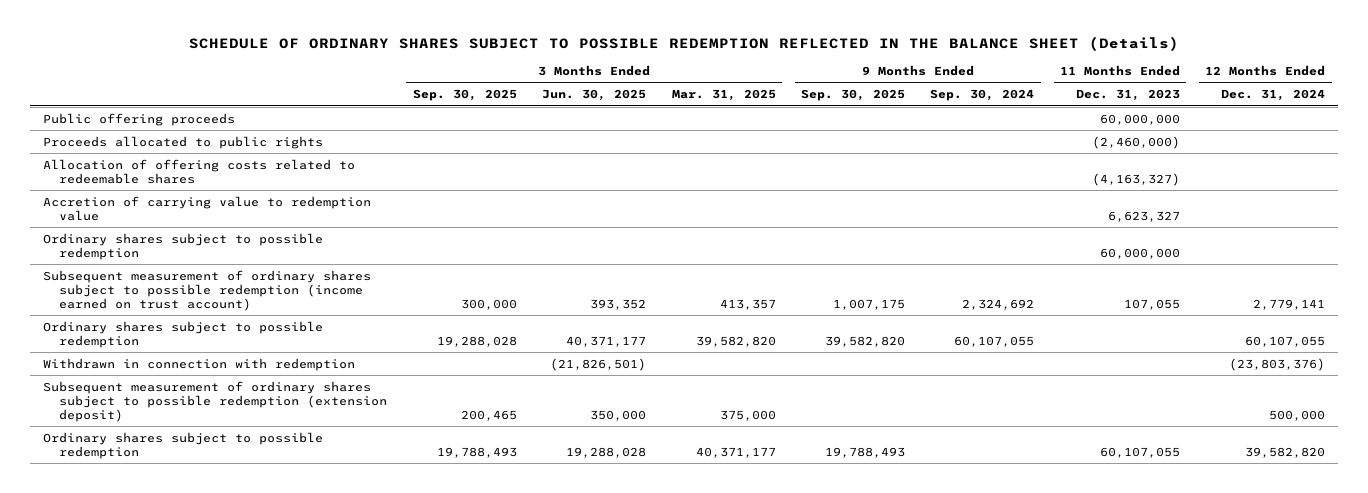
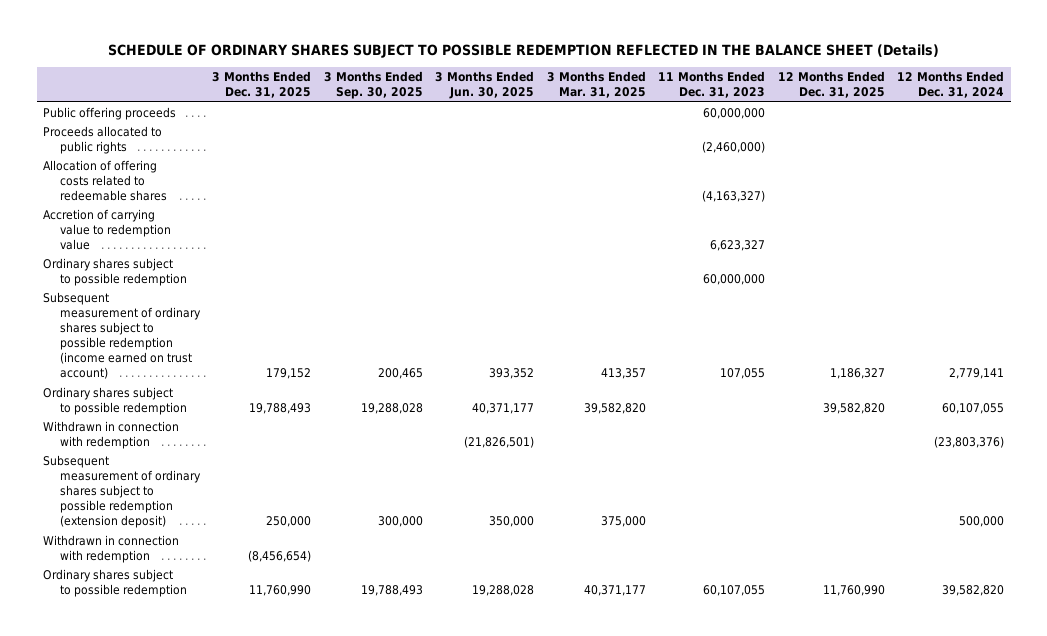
- | 3 Months Ended Sep. 30, 2025 | 3 Months Ended Jun. 30, 2025 | 3 Months Ended Mar. 31, 2025 | 9 Months Ended Sep. 30, 2025 | 9 Months Ended Sep. 30, 2024 | 11 Months Ended Dec. 31, 2023 | 12 Months Ended Dec. 31, 2024
+ | 3 Months Ended Dec. 31, 2025 | 3 Months Ended Sep. 30, 2025 | 3 Months Ended Jun. 30, 2025 | 3 Months Ended Mar. 31, 2025 | 11 Months Ended Dec. 31, 2023 | 12 Months Ended Dec. 31, 2025 | 12 Months Ended Dec. 31, 2024
- Subsequent measurement of ordinary shares subject to possible redemption (income earned on trust account) | 300,000 | 393,352 | 413,357 | 1,007,175 | 2,324,692 | 107,055 | 2,779,141
+ Subsequent measurement of ordinary shares subject to possible redemption (income earned on trust account) | 179,152 | 200,465 | 393,352 | 413,357 | 107,055 | 1,186,327 | 2,779,141
- Subsequent measurement of ordinary shares subject to possible redemption (extension deposit) | 200,465 | 350,000 | 375,000 | | | | 500,000
+ Subsequent measurement of ordinary shares subject to possible redemption (extension deposit) | 250,000 | 300,000 | 350,000 | 375,000 | | | 500,000
+ Withdrawn in connection with redemption | (8,456,654) | | | | | |

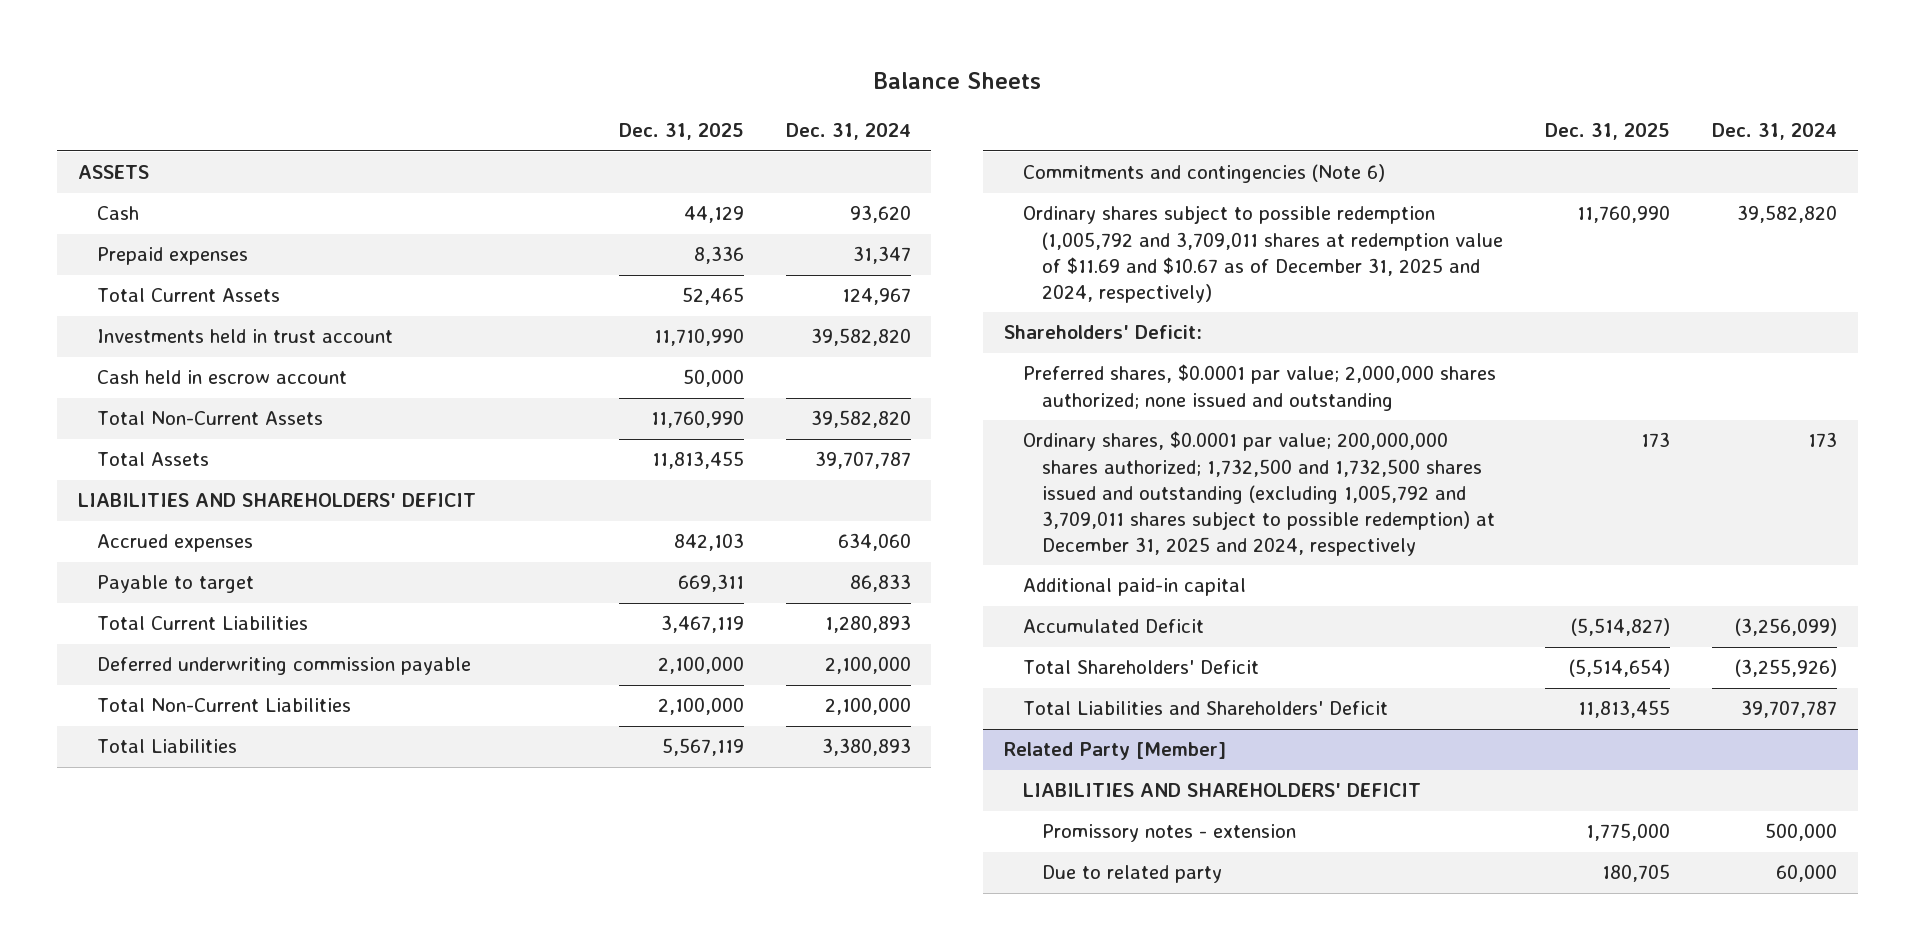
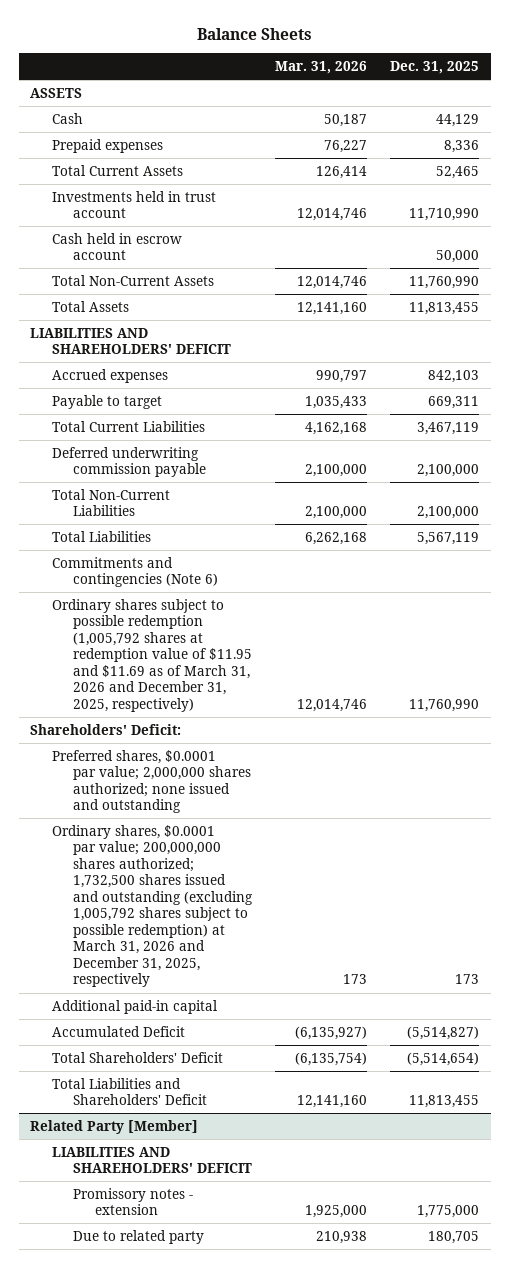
- | Dec. 31, 2025 | Dec. 31, 2024
+ | Mar. 31, 2026 | Dec. 31, 2025
- Ordinary shares subject to possible redemption (1,005,792 and 3,709,011 shares at redemption value of $11.69 and $10.67 as of December 31, 2025 and 2024, respectively) | 11,760,990 | 39,582,820
+ Ordinary shares subject to possible redemption (1,005,792 shares at redemption value of $11.95 and $11.69 as of March 31, 2026 and December 31, 2025, respectively) | 12,014,746 | 11,760,990
- Ordinary shares, $0.0001 par value; 200,000,000 shares authorized; 1,732,500 and 1,732,500 shares issued and outstanding (excluding 1,005,792 and 3,709,011 shares subject to possible redemption) at December 31, 2025 and 2024, respectively | 173 | 173
+ Ordinary shares, $0.0001 par value; 200,000,000 shares authorized; 1,732,500 shares issued and outstanding (excluding 1,005,792 shares subject to possible redemption) at March 31, 2026 and December 31, 2025, respectively | 173 | 173

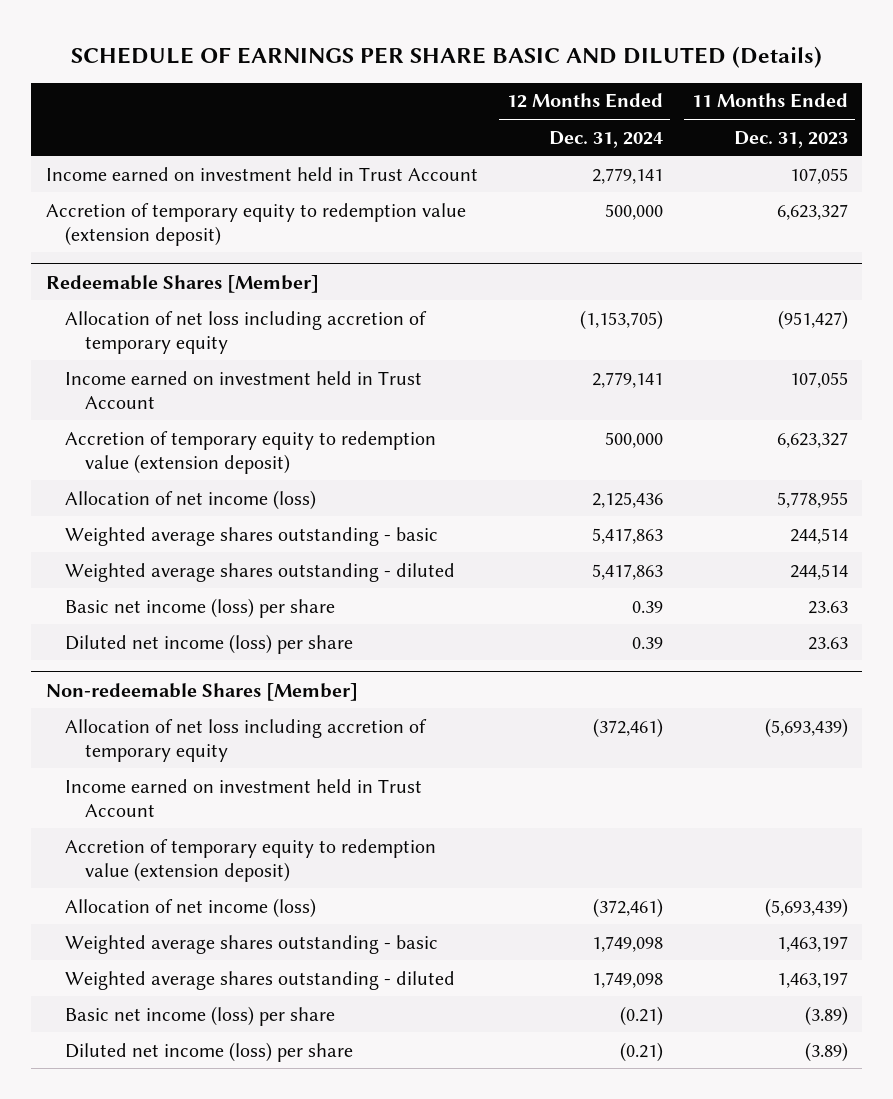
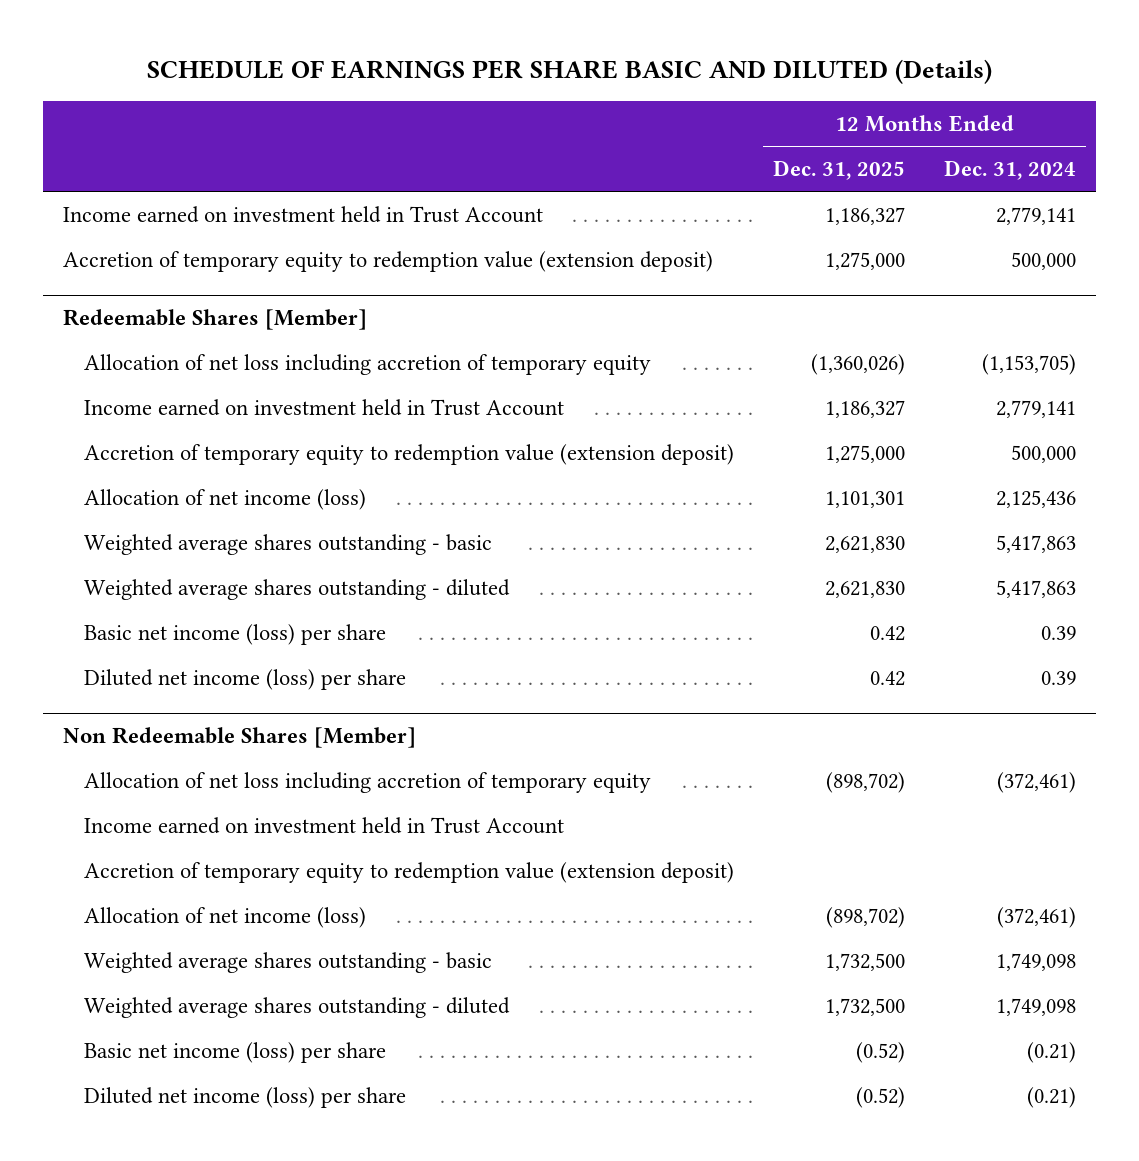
- | 12 Months Ended Dec. 31, 2024 | 11 Months Ended Dec. 31, 2023
+ | 12 Months Ended Dec. 31, 2025 | 12 Months Ended Dec. 31, 2024
- Non-redeemable Shares [Member]
+ Non Redeemable Shares [Member]

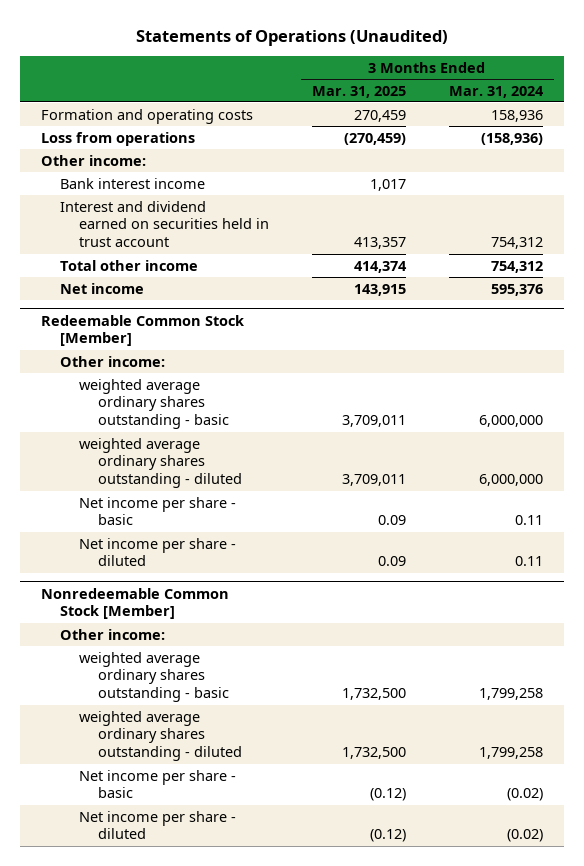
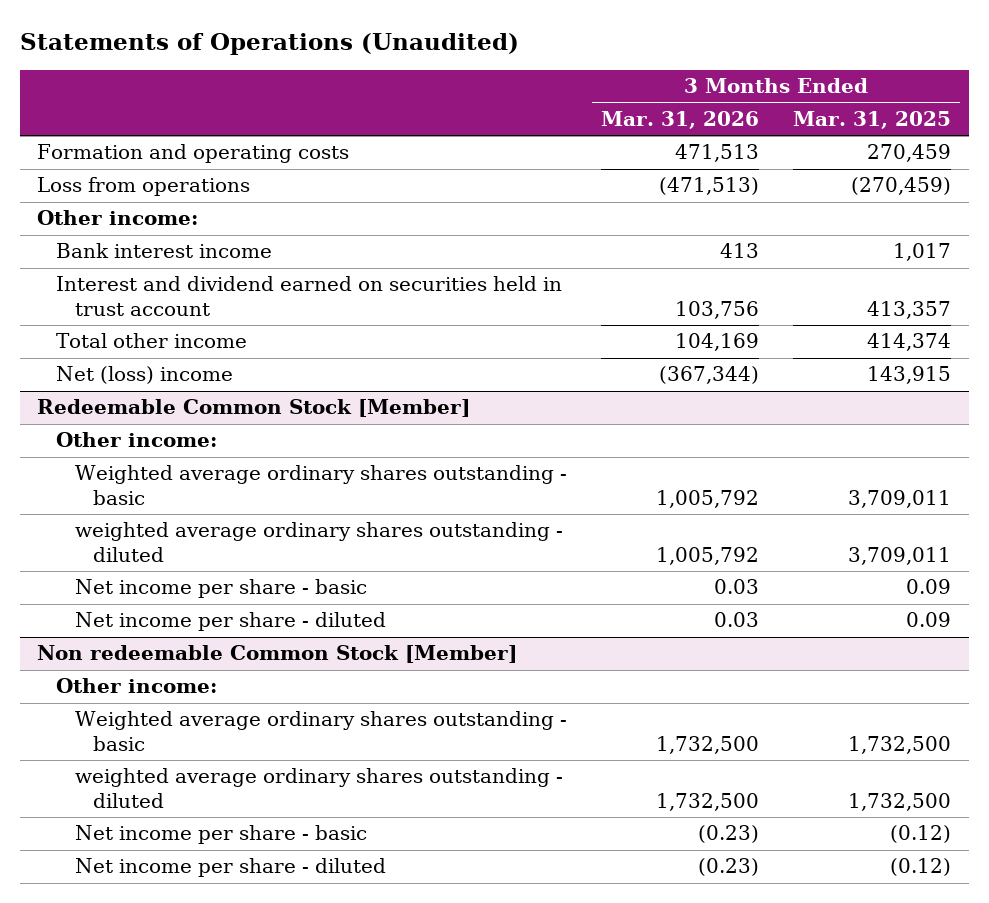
- | 3 Months Ended Mar. 31, 2025 | 3 Months Ended Mar. 31, 2024
+ | 3 Months Ended Mar. 31, 2026 | 3 Months Ended Mar. 31, 2025
- Net income | 143,915 | 595,376
+ Net (loss) income | (367,344) | 143,915
@ Redeemable Common Stock [Member]
- weighted average ordinary shares outstanding - basic | 3,709,011 | 6,000,000
+ Weighted average ordinary shares outstanding - basic | 1,005,792 | 3,709,011
- Nonredeemable Common Stock [Member]
+ Non redeemable Common Stock [Member]
- weighted average ordinary shares outstanding - basic | 1,732,500 | 1,799,258
+ Weighted average ordinary shares outstanding - basic | 1,732,500 | 1,732,500

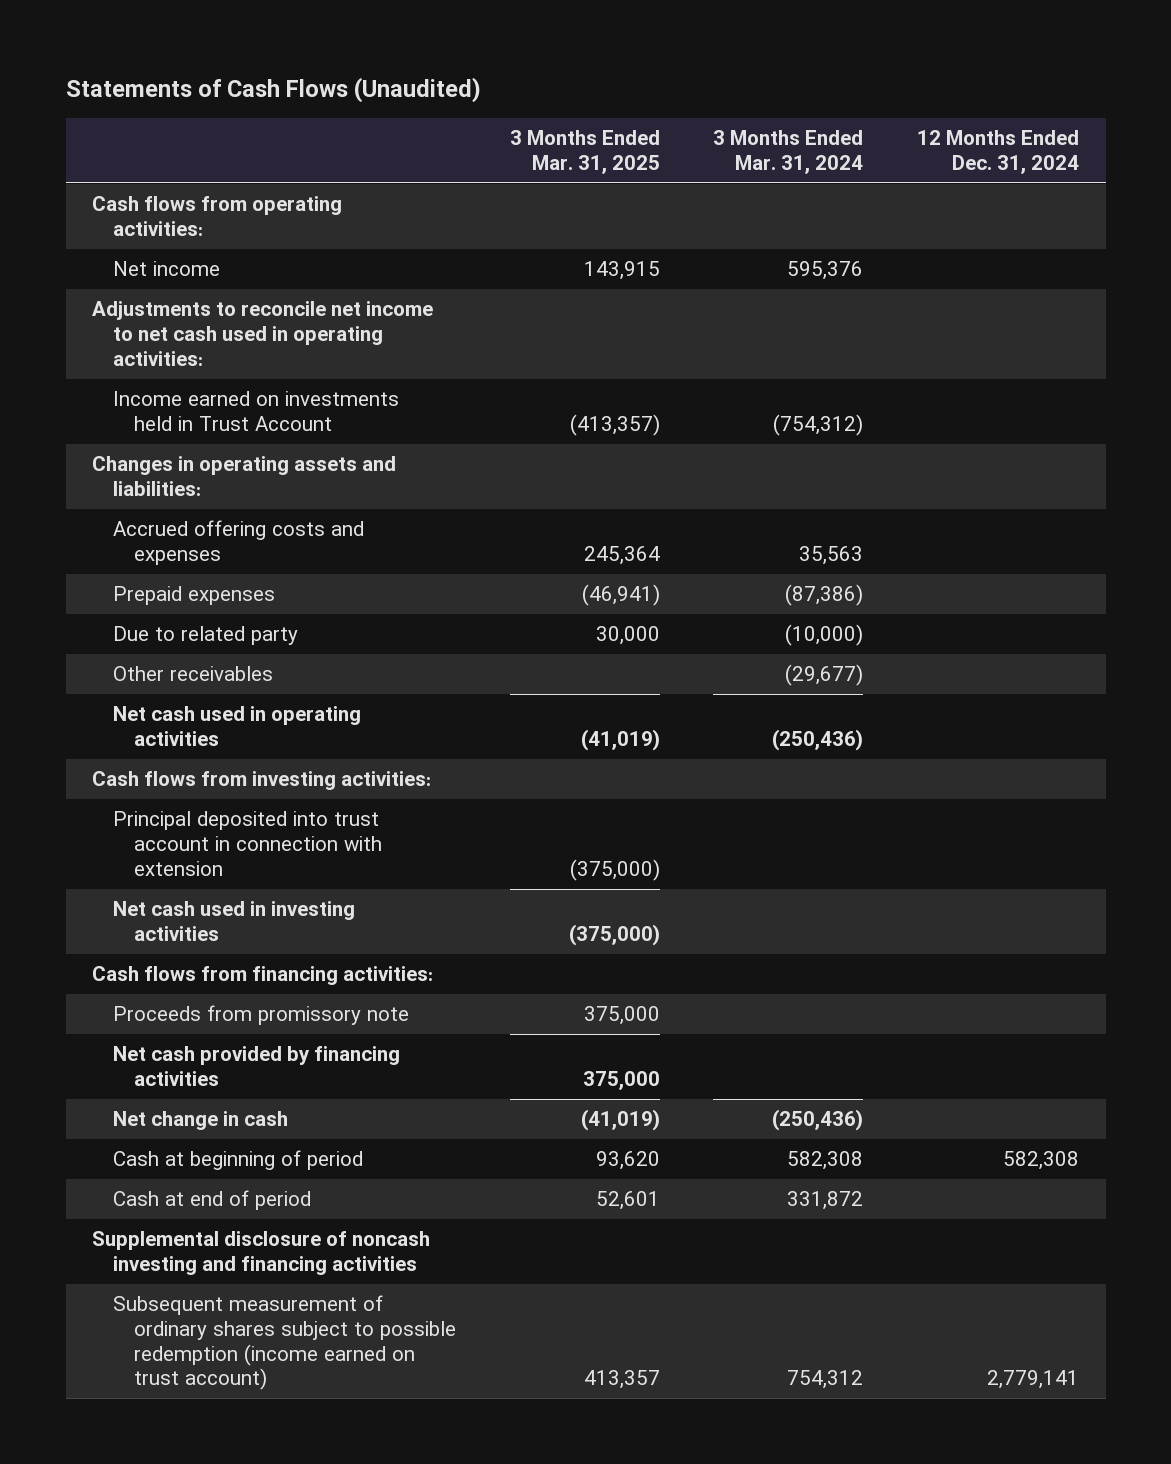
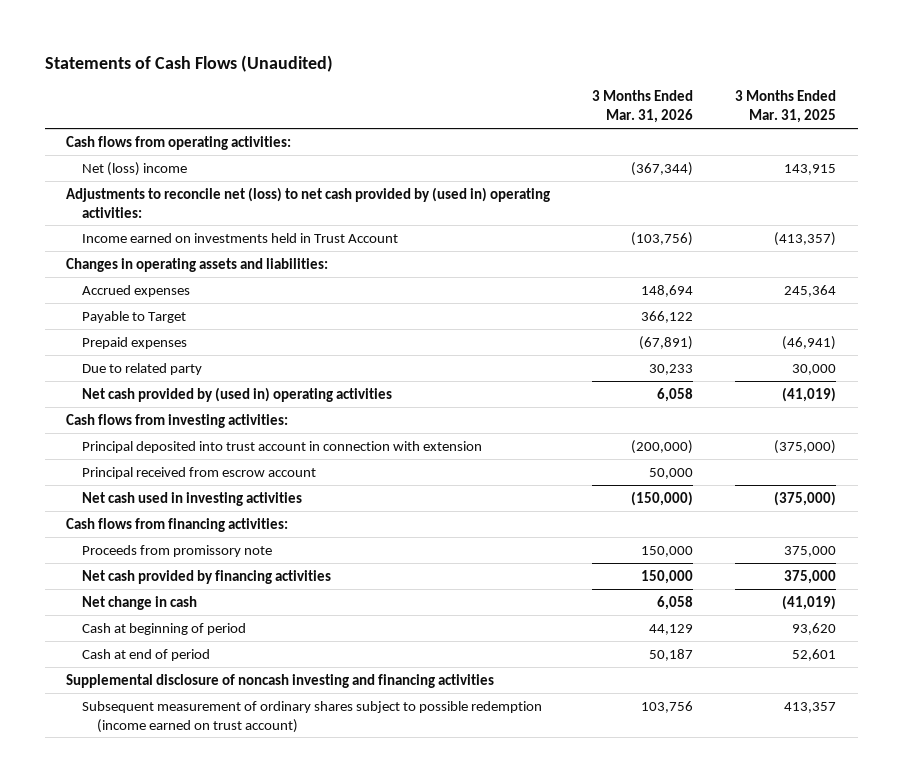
- | 3 Months Ended Mar. 31, 2025 | 3 Months Ended Mar. 31, 2024 | 12 Months Ended Dec. 31, 2024
+ | 3 Months Ended Mar. 31, 2026 | 3 Months Ended Mar. 31, 2025
- Net income | 143,915 | 595,376 |
- Adjustments to reconcile net income to net cash used in operating activities:
+ Net (loss) income | (367,344) | 143,915
+ Adjustments to reconcile net (loss) to net cash provided by (used in) operating activities:
- Accrued offering costs and expenses | 245,364 | 35,563 |
+ Accrued expenses | 148,694 | 245,364
+ Payable to Target | 366,122 |
- Other receivables | | (29,677) |
- Net cash used in operating activities | (41,019) | (250,436) |
+ Net cash provided by (used in) operating activities | 6,058 | (41,019)
+ Principal received from escrow account | 50,000 |

